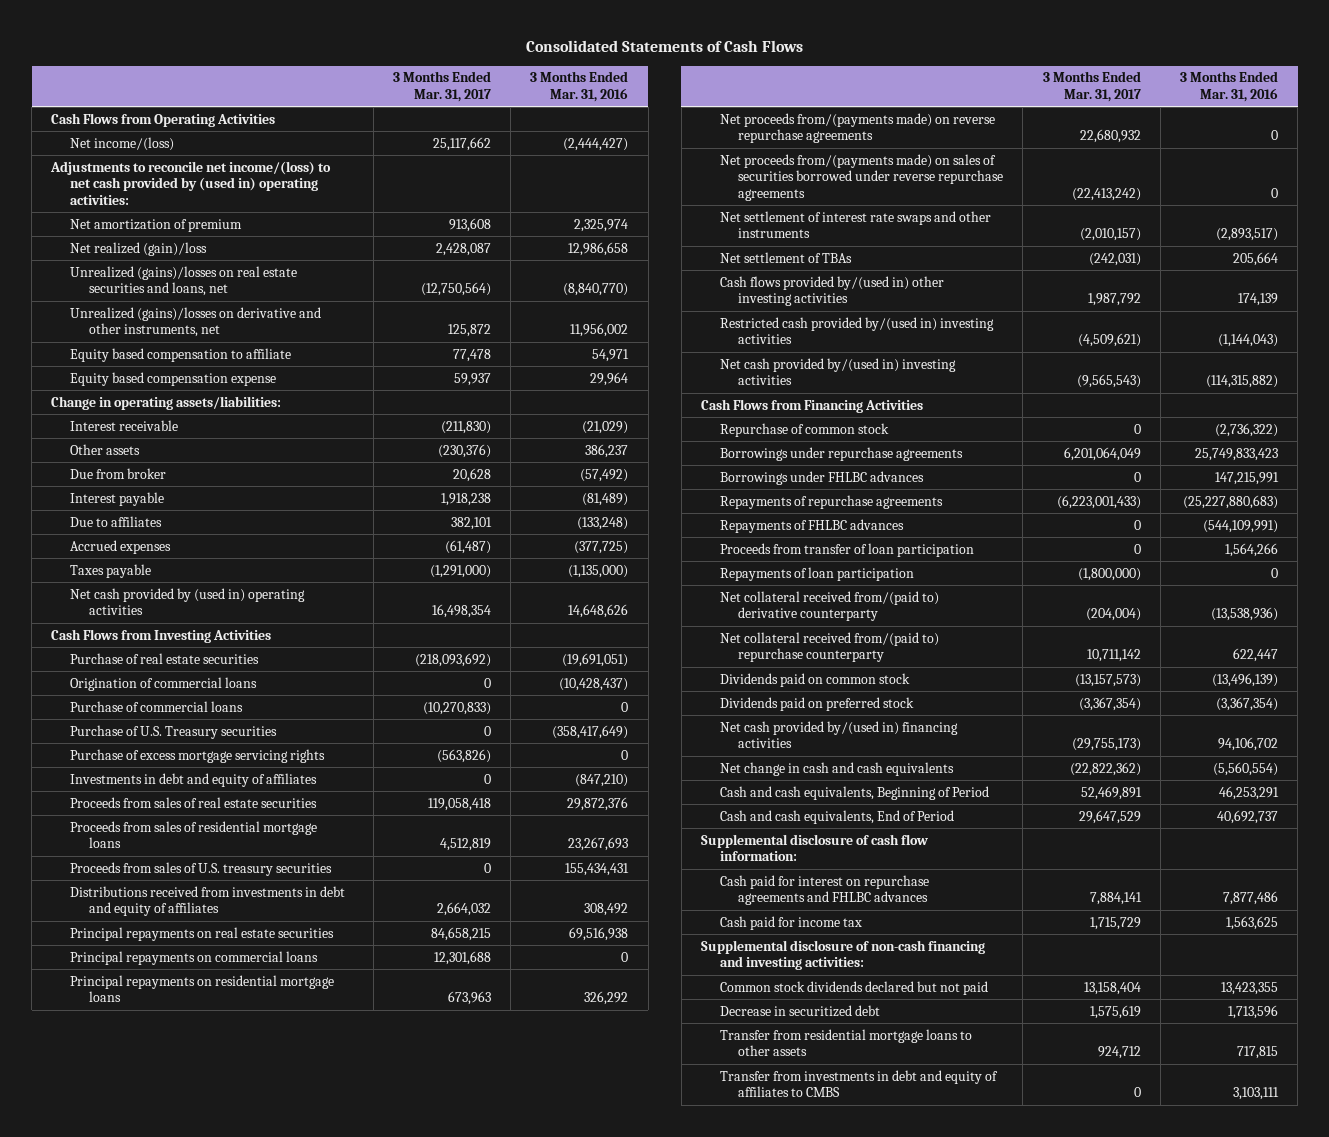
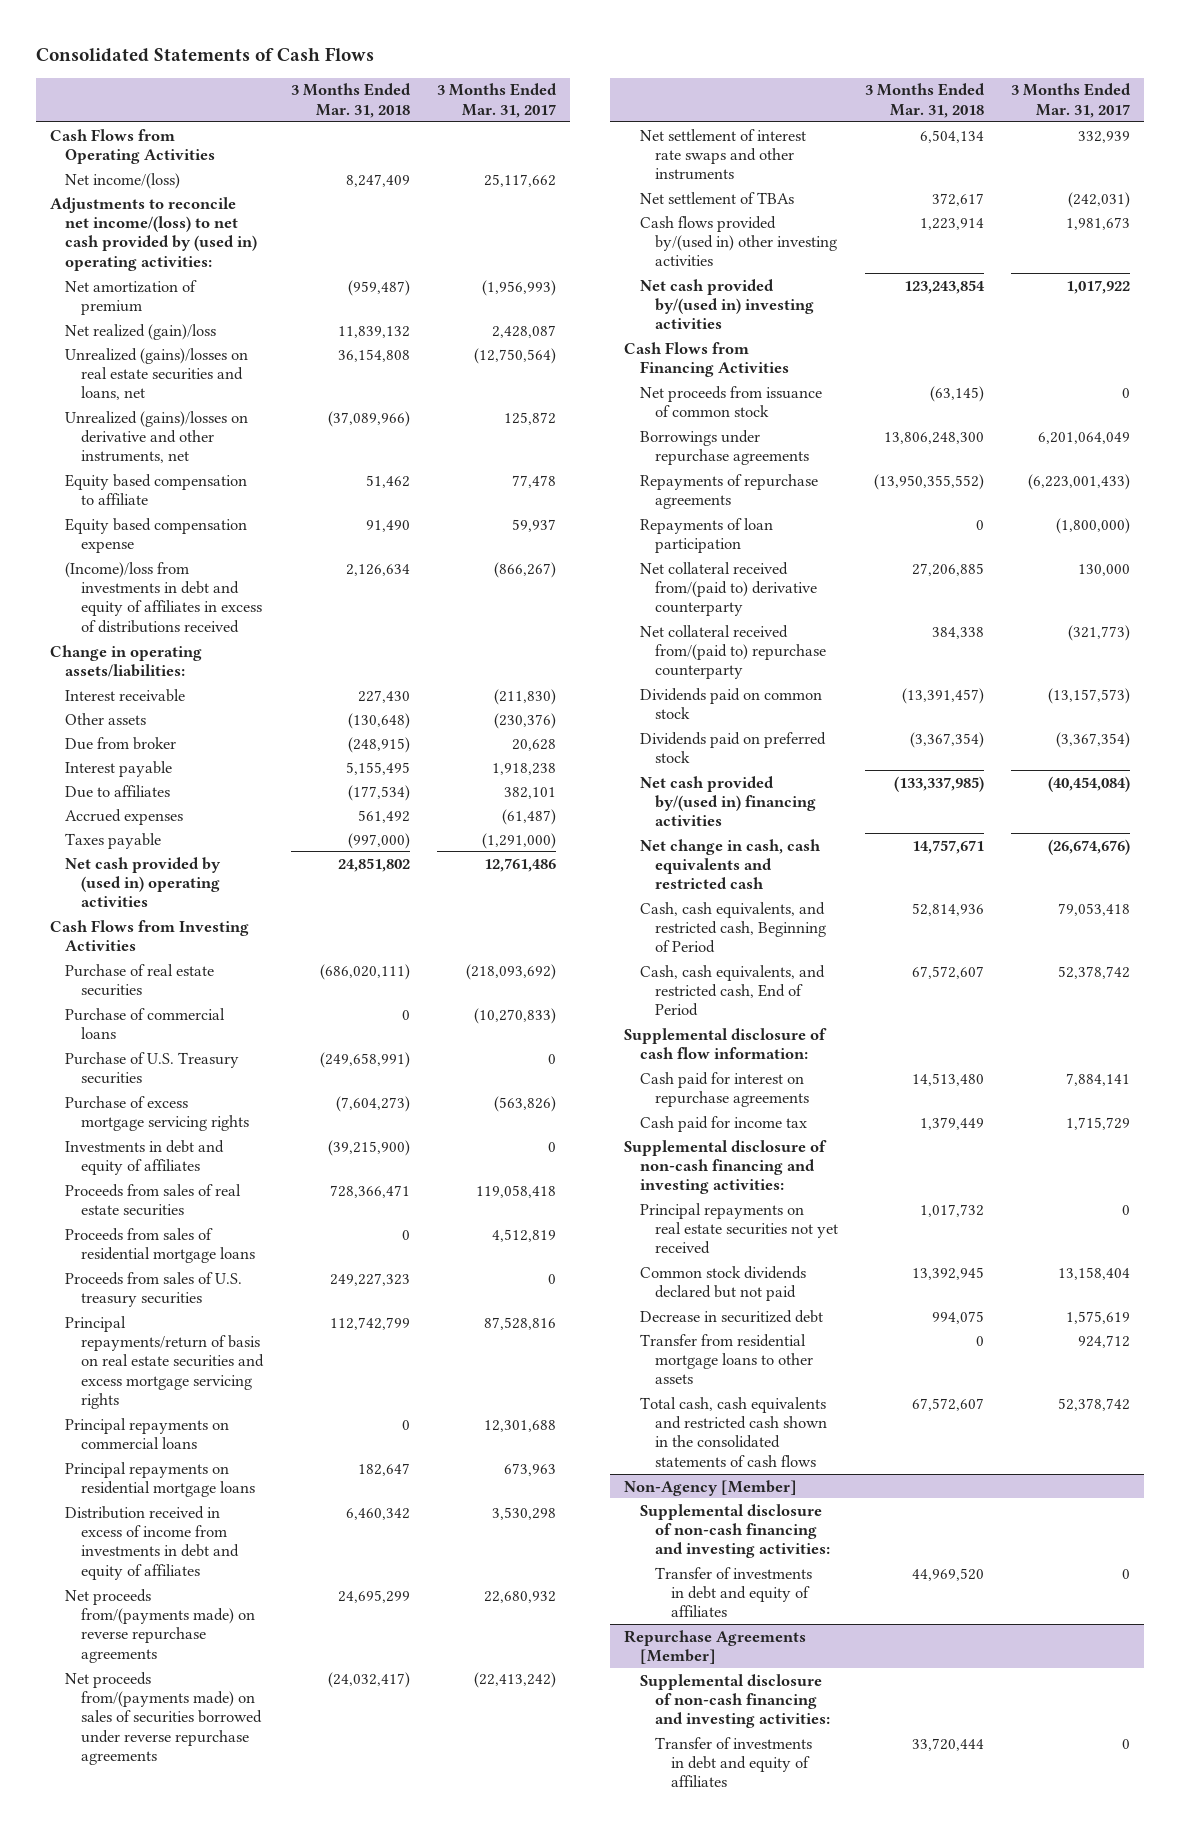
- | 3 Months Ended Mar. 31, 2017 | 3 Months Ended Mar. 31, 2016
+ | 3 Months Ended Mar. 31, 2018 | 3 Months Ended Mar. 31, 2017
- Net amortization of premium | 913,608 | 2,325,974
+ Net amortization of premium | (959,487) | (1,956,993)
+ (Income)/loss from investments in debt and equity of affiliates in excess of distributions received | 2,126,634 | (866,267)
- Net cash provided by (used in) operating activities | 16,498,354 | 14,648,626
+ Net cash provided by (used in) operating activities | 24,851,802 | 12,761,486
- Origination of commercial loans | 0 | (10,428,437)
- Distributions received from investments in debt and equity of affiliates | 2,664,032 | 308,492
- Principal repayments on real estate securities | 84,658,215 | 69,516,938
+ Principal repayments/return of basis on real estate securities and excess mortgage servicing rights | 112,742,799 | 87,528,816
+ Distribution received in excess of income from investments in debt and equity of affiliates | 6,460,342 | 3,530,298
- Net settlement of interest rate swaps and other instruments | (2,010,157) | (2,893,517)
+ Net settlement of interest rate swaps and other instruments | 6,504,134 | 332,939
- Cash flows provided by/(used in) other investing activities | 1,987,792 | 174,139
- Restricted cash provided by/(used in) investing activities | (4,509,621) | (1,144,043)
- Net cash provided by/(used in) investing activities | (9,565,543) | (114,315,882)
+ Cash flows provided by/(used in) other investing activities | 1,223,914 | 1,981,673
+ Net cash provided by/(used in) investing activities | 123,243,854 | 1,017,922
- Repurchase of common stock | 0 | (2,736,322)
+ Net proceeds from issuance of common stock | (63,145) | 0
- Borrowings under FHLBC advances | 0 | 147,215,991
- Repayments of FHLBC advances | 0 | (544,109,991)
- Proceeds from transfer of loan participation | 0 | 1,564,266
- Net collateral received from/(paid to) derivative counterparty | (204,004) | (13,538,936)
- Net collateral received from/(paid to) repurchase counterparty | 10,711,142 | 622,447
+ Net collateral received from/(paid to) derivative counterparty | 27,206,885 | 130,000
+ Net collateral received from/(paid to) repurchase counterparty | 384,338 | (321,773)
- Net cash provided by/(used in) financing activities | (29,755,173) | 94,106,702
- Net change in cash and cash equivalents | (22,822,362) | (5,560,554)
- Cash and cash equivalents, Beginning of Period | 52,469,891 | 46,253,291
- Cash and cash equivalents, End of Period | 29,647,529 | 40,692,737
+ Net cash provided by/(used in) financing activities | (133,337,985) | (40,454,084)
+ Net change in cash, cash equivalents and restricted cash | 14,757,671 | (26,674,676)
+ Cash, cash equivalents, and restricted cash, Beginning of Period | 52,814,936 | 79,053,418
+ Cash, cash equivalents, and restricted cash, End of Period | 67,572,607 | 52,378,742
- Cash paid for interest on repurchase agreements and FHLBC advances | 7,884,141 | 7,877,486
+ Cash paid for interest on repurchase agreements | 14,513,480 | 7,884,141
+ Principal repayments on real estate securities not yet received | 1,017,732 | 0
- Transfer from investments in debt and equity of affiliates to CMBS | 0 | 3,103,111
+ Total cash, cash equivalents and restricted cash shown in the consolidated statements of cash flows | 67,572,607 | 52,378,742
+ Non-Agency [Member]
+ Supplemental disclosure of non-cash financing and investing activities:
+ Transfer of investments in debt and equity of affiliates | 44,969,520 | 0
+ Repurchase Agreements [Member]
+ Supplemental disclosure of non-cash financing and investing activities:
+ Transfer of investments in debt and equity of affiliates | 33,720,444 | 0

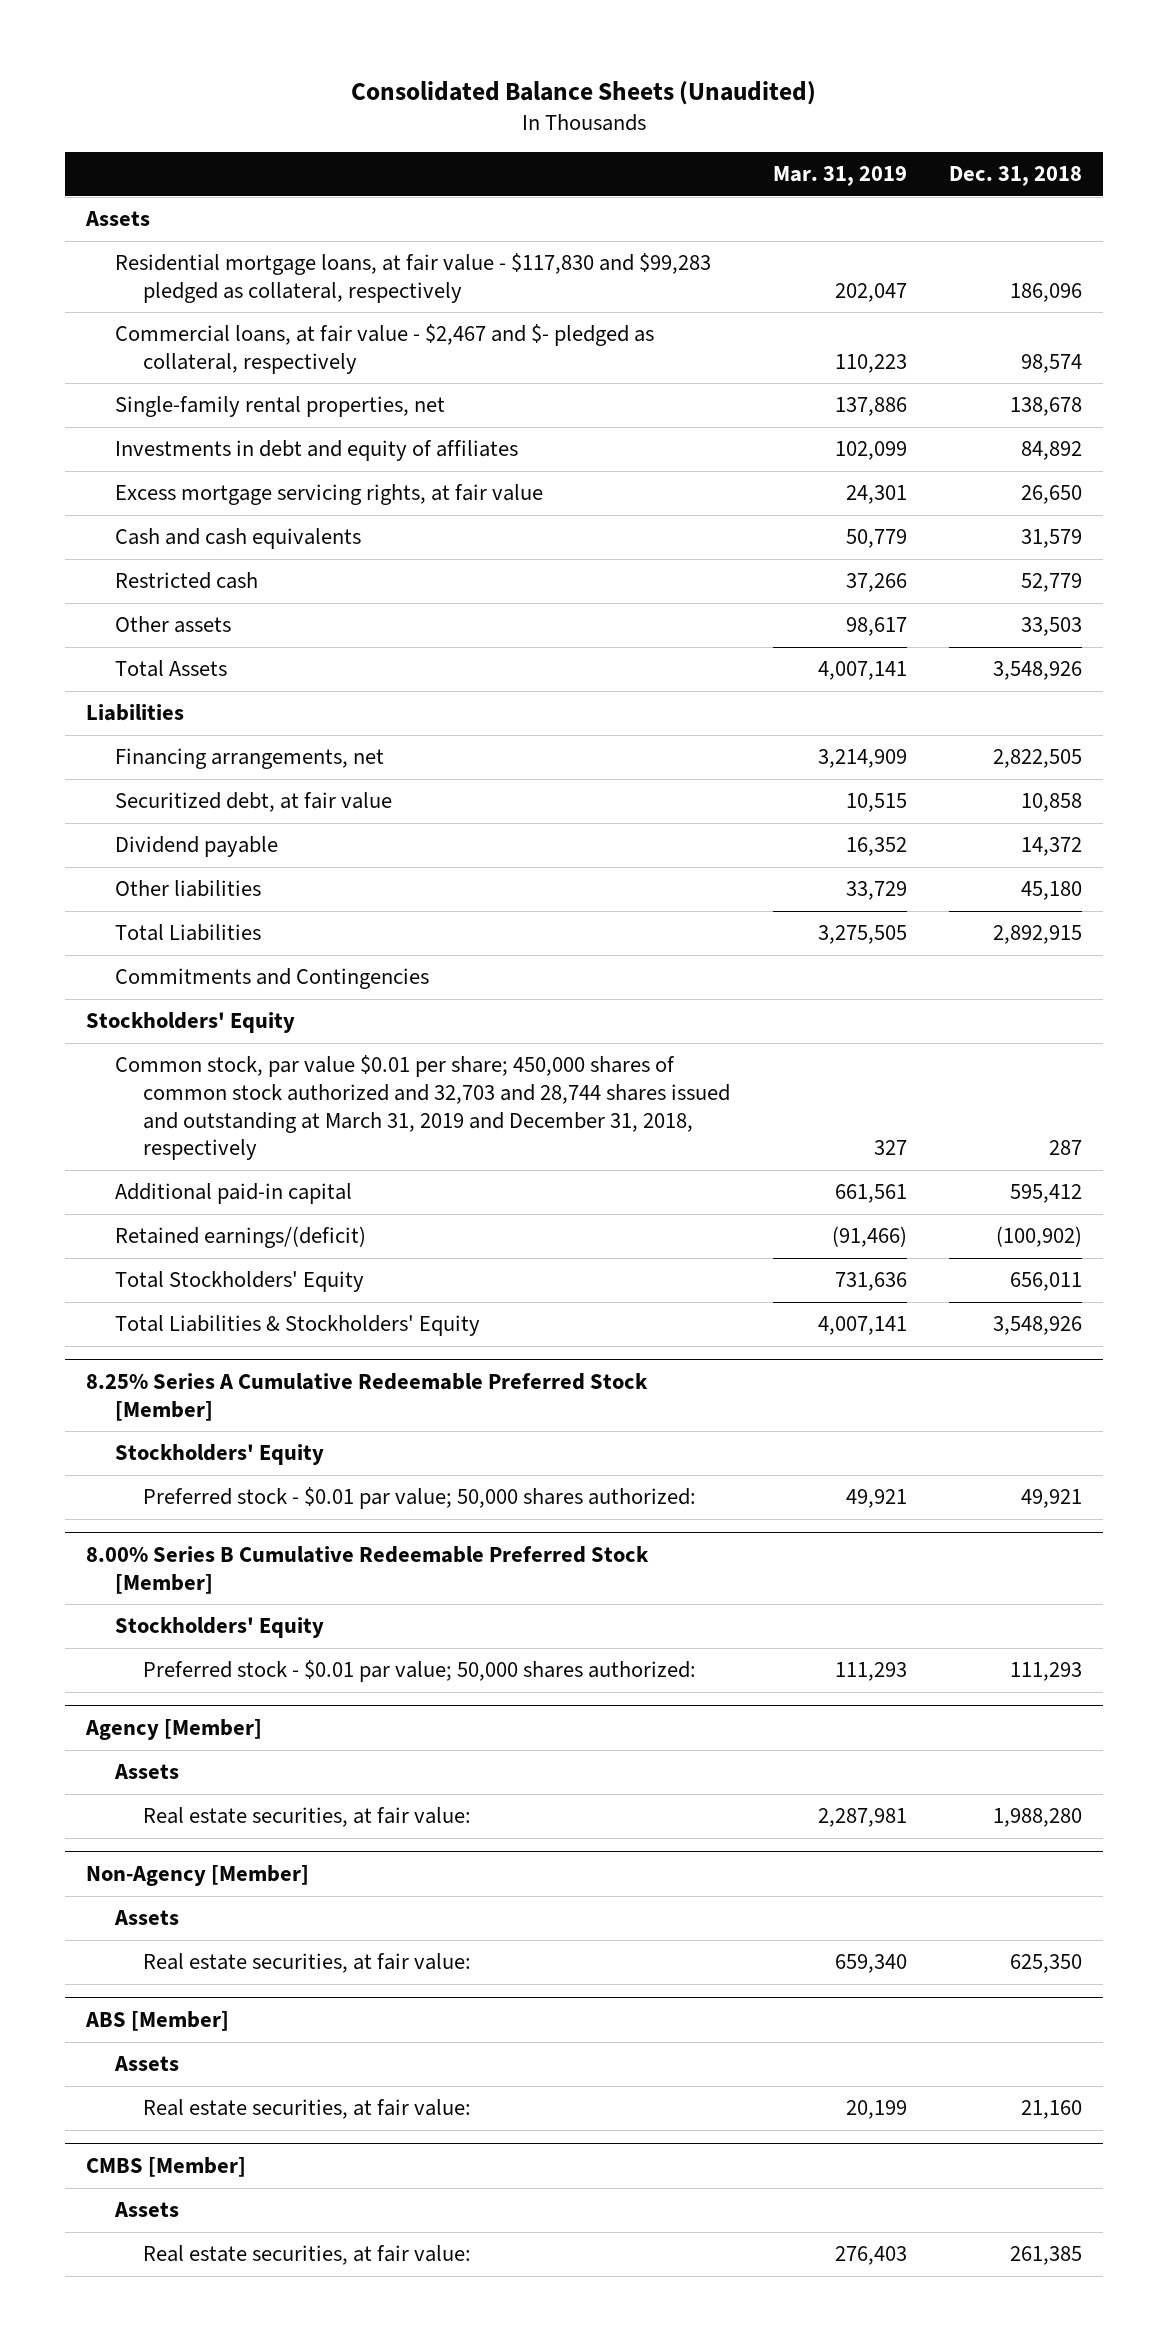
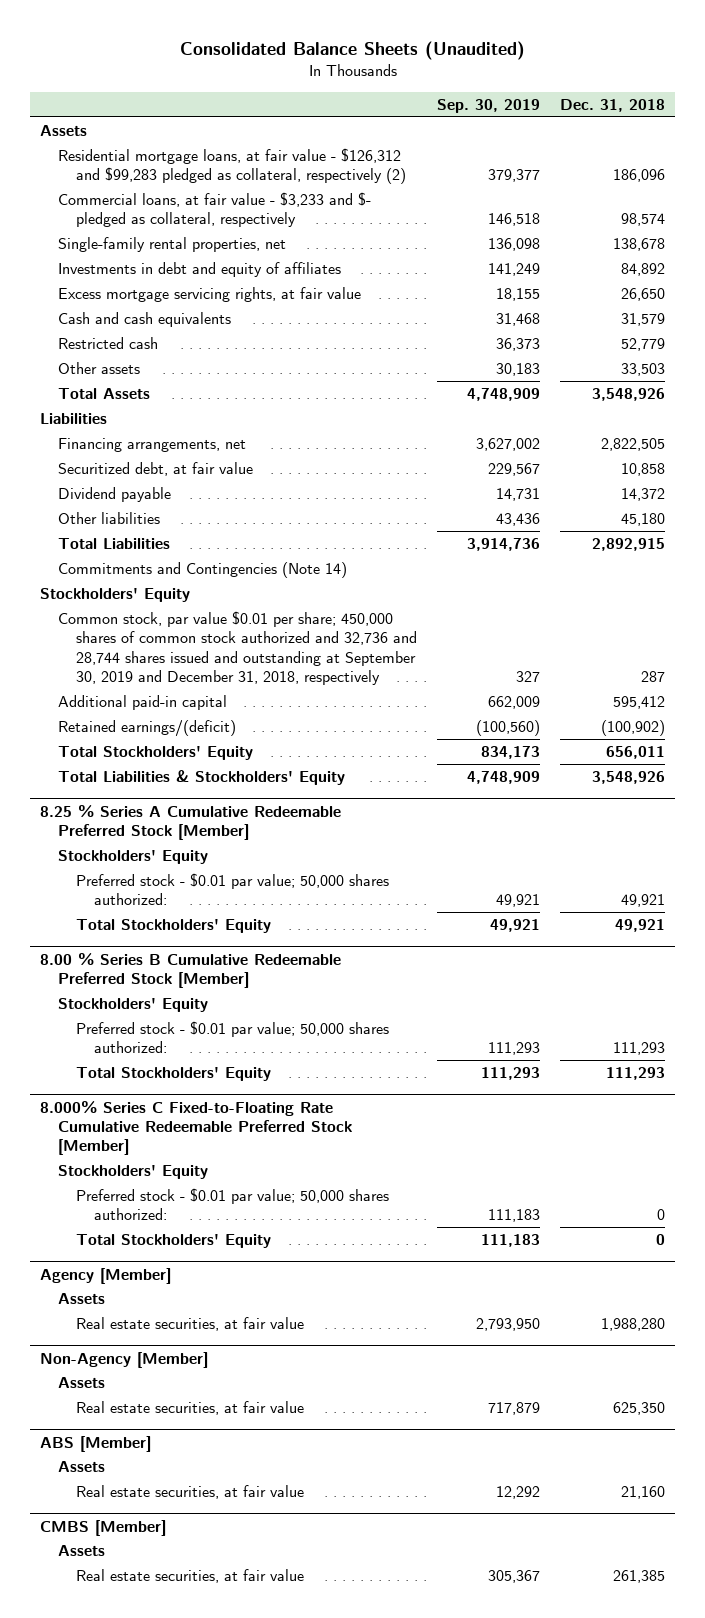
- | Mar. 31, 2019 | Dec. 31, 2018
+ | Sep. 30, 2019 | Dec. 31, 2018
- Residential mortgage loans, at fair value - $117,830 and $99,283 pledged as collateral, respectively | 202,047 | 186,096
- Commercial loans, at fair value - $2,467 and $- pledged as collateral, respectively | 110,223 | 98,574
+ Residential mortgage loans, at fair value - $126,312 and $99,283 pledged as collateral, respectively (2) | 379,377 | 186,096
+ Commercial loans, at fair value - $3,233 and $- pledged as collateral, respectively | 146,518 | 98,574
- Commitments and Contingencies
+ Commitments and Contingencies (Note 14)
- Common stock, par value $0.01 per share; 450,000 shares of common stock authorized and 32,703 and 28,744 shares issued and outstanding at March 31, 2019 and December 31, 2018, respectively | 327 | 287
+ Common stock, par value $0.01 per share; 450,000 shares of common stock authorized and 32,736 and 28,744 shares issued and outstanding at September 30, 2019 and December 31, 2018, respectively | 327 | 287
- 8.25% Series A Cumulative Redeemable Preferred Stock [Member]
+ 8.25 % Series A Cumulative Redeemable Preferred Stock [Member]
- 8.00% Series B Cumulative Redeemable Preferred Stock [Member]
+ Total Stockholders' Equity | 49,921 | 49,921
+ 8.00 % Series B Cumulative Redeemable Preferred Stock [Member]
+ Total Stockholders' Equity | 111,293 | 111,293
+ 8.000% Series C Fixed-to-Floating Rate Cumulative Redeemable Preferred Stock [Member]
+ Stockholders' Equity
+ Preferred stock - $0.01 par value; 50,000 shares authorized: | 111,183 | 0
+ Total Stockholders' Equity | 111,183 | 0
@ Agency [Member]
- Real estate securities, at fair value: | 2,287,981 | 1,988,280
+ Real estate securities, at fair value | 2,793,950 | 1,988,280
@ Non-Agency [Member]
- Real estate securities, at fair value: | 659,340 | 625,350
+ Real estate securities, at fair value | 717,879 | 625,350
@ ABS [Member]
- Real estate securities, at fair value: | 20,199 | 21,160
+ Real estate securities, at fair value | 12,292 | 21,160
@ CMBS [Member]
- Real estate securities, at fair value: | 276,403 | 261,385
+ Real estate securities, at fair value | 305,367 | 261,385

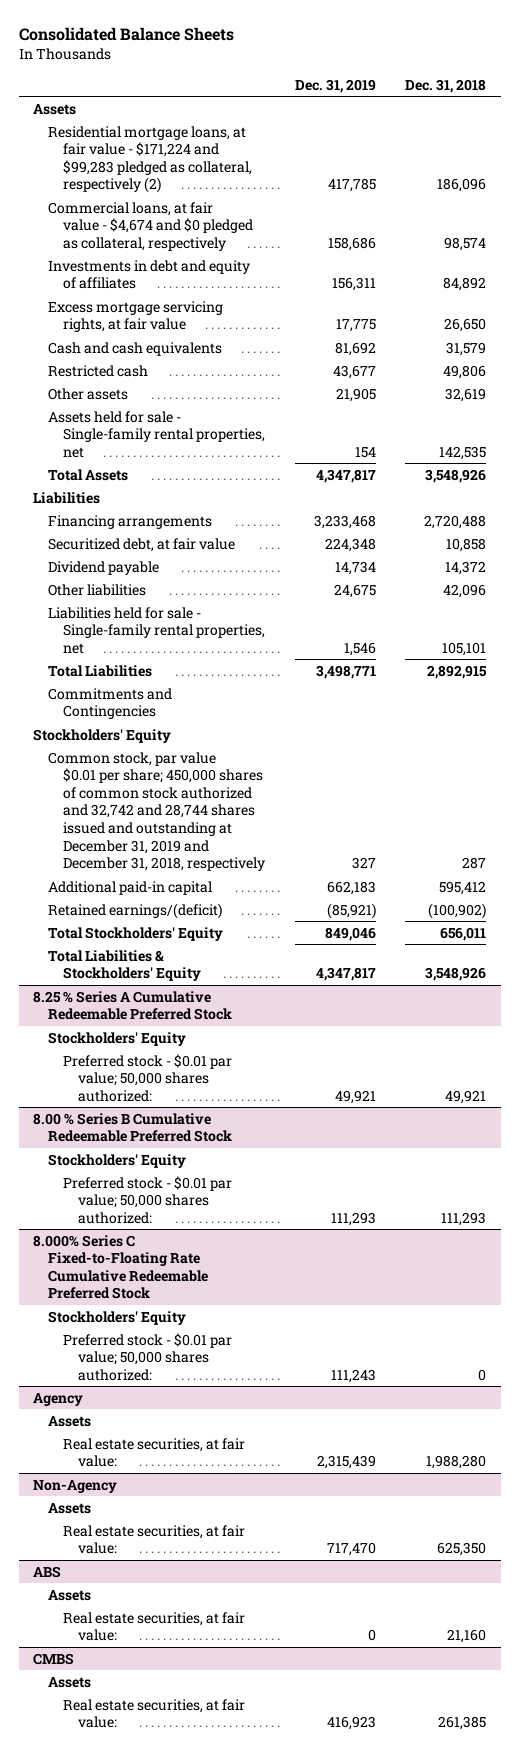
- Consolidated Balance Sheets (Unaudited)
+ Consolidated Balance Sheets
- | Sep. 30, 2019 | Dec. 31, 2018
+ | Dec. 31, 2019 | Dec. 31, 2018
- Residential mortgage loans, at fair value - $126,312 and $99,283 pledged as collateral, respectively (2) | 379,377 | 186,096
- Commercial loans, at fair value - $3,233 and $- pledged as collateral, respectively | 146,518 | 98,574
- Single-family rental properties, net | 136,098 | 138,678
+ Residential mortgage loans, at fair value - $171,224 and $99,283 pledged as collateral, respectively (2) | 417,785 | 186,096
+ Commercial loans, at fair value - $4,674 and $0 pledged as collateral, respectively | 158,686 | 98,574
- Restricted cash | 36,373 | 52,779
- Other assets | 30,183 | 33,503
+ Restricted cash | 43,677 | 49,806
+ Other assets | 21,905 | 32,619
+ Assets held for sale - Single-family rental properties, net | 154 | 142,535
- Financing arrangements, net | 3,627,002 | 2,822,505
+ Financing arrangements | 3,233,468 | 2,720,488
- Other liabilities | 43,436 | 45,180
+ Other liabilities | 24,675 | 42,096
+ Liabilities held for sale - Single-family rental properties, net | 1,546 | 105,101
- Commitments and Contingencies (Note 14)
+ Commitments and Contingencies
- Common stock, par value $0.01 per share; 450,000 shares of common stock authorized and 32,736 and 28,744 shares issued and outstanding at September 30, 2019 and December 31, 2018, respectively | 327 | 287
+ Common stock, par value $0.01 per share; 450,000 shares of common stock authorized and 32,742 and 28,744 shares issued and outstanding at December 31, 2019 and December 31, 2018, respectively | 327 | 287
- 8.25 % Series A Cumulative Redeemable Preferred Stock [Member]
+ 8.25 % Series A Cumulative Redeemable Preferred Stock
- Total Stockholders' Equity | 49,921 | 49,921
- 8.00 % Series B Cumulative Redeemable Preferred Stock [Member]
+ 8.00 % Series B Cumulative Redeemable Preferred Stock
- Total Stockholders' Equity | 111,293 | 111,293
- 8.000% Series C Fixed-to-Floating Rate Cumulative Redeemable Preferred Stock [Member]
+ 8.000% Series C Fixed-to-Floating Rate Cumulative Redeemable Preferred Stock
- Total Stockholders' Equity | 111,183 | 0
- Agency [Member]
+ Agency
- Real estate securities, at fair value | 2,793,950 | 1,988,280
- Non-Agency [Member]
+ Real estate securities, at fair value: | 2,315,439 | 1,988,280
+ Non-Agency
- Real estate securities, at fair value | 717,879 | 625,350
- ABS [Member]
+ Real estate securities, at fair value: | 717,470 | 625,350
+ ABS
- Real estate securities, at fair value | 12,292 | 21,160
- CMBS [Member]
+ Real estate securities, at fair value: | 0 | 21,160
+ CMBS
- Real estate securities, at fair value | 305,367 | 261,385
+ Real estate securities, at fair value: | 416,923 | 261,385

